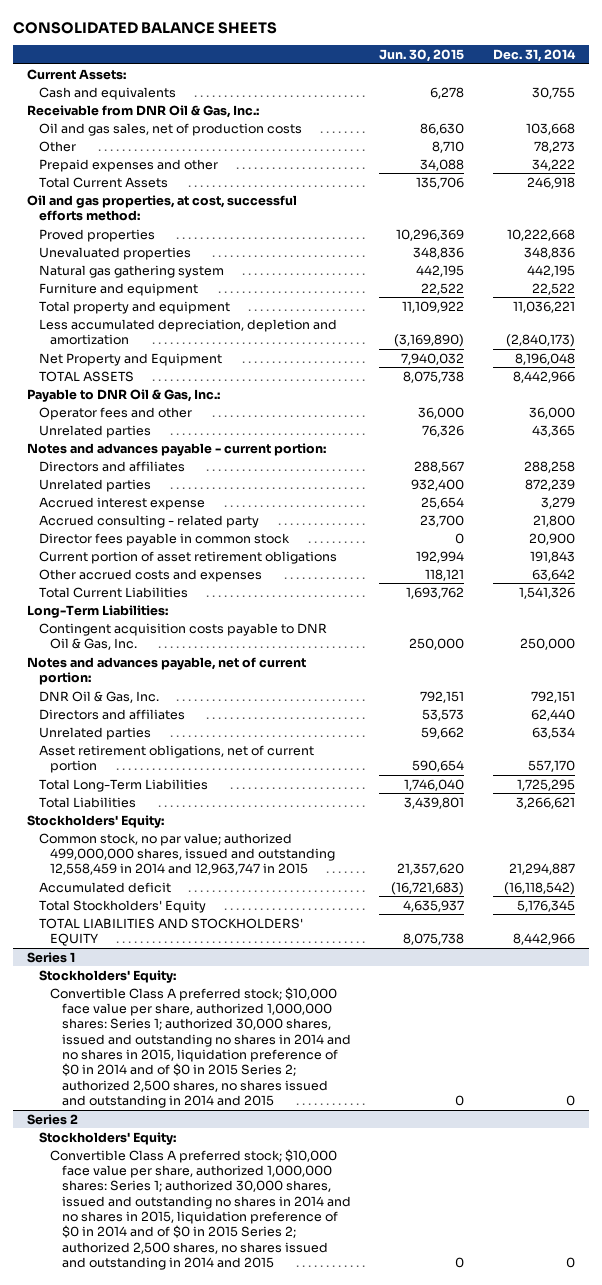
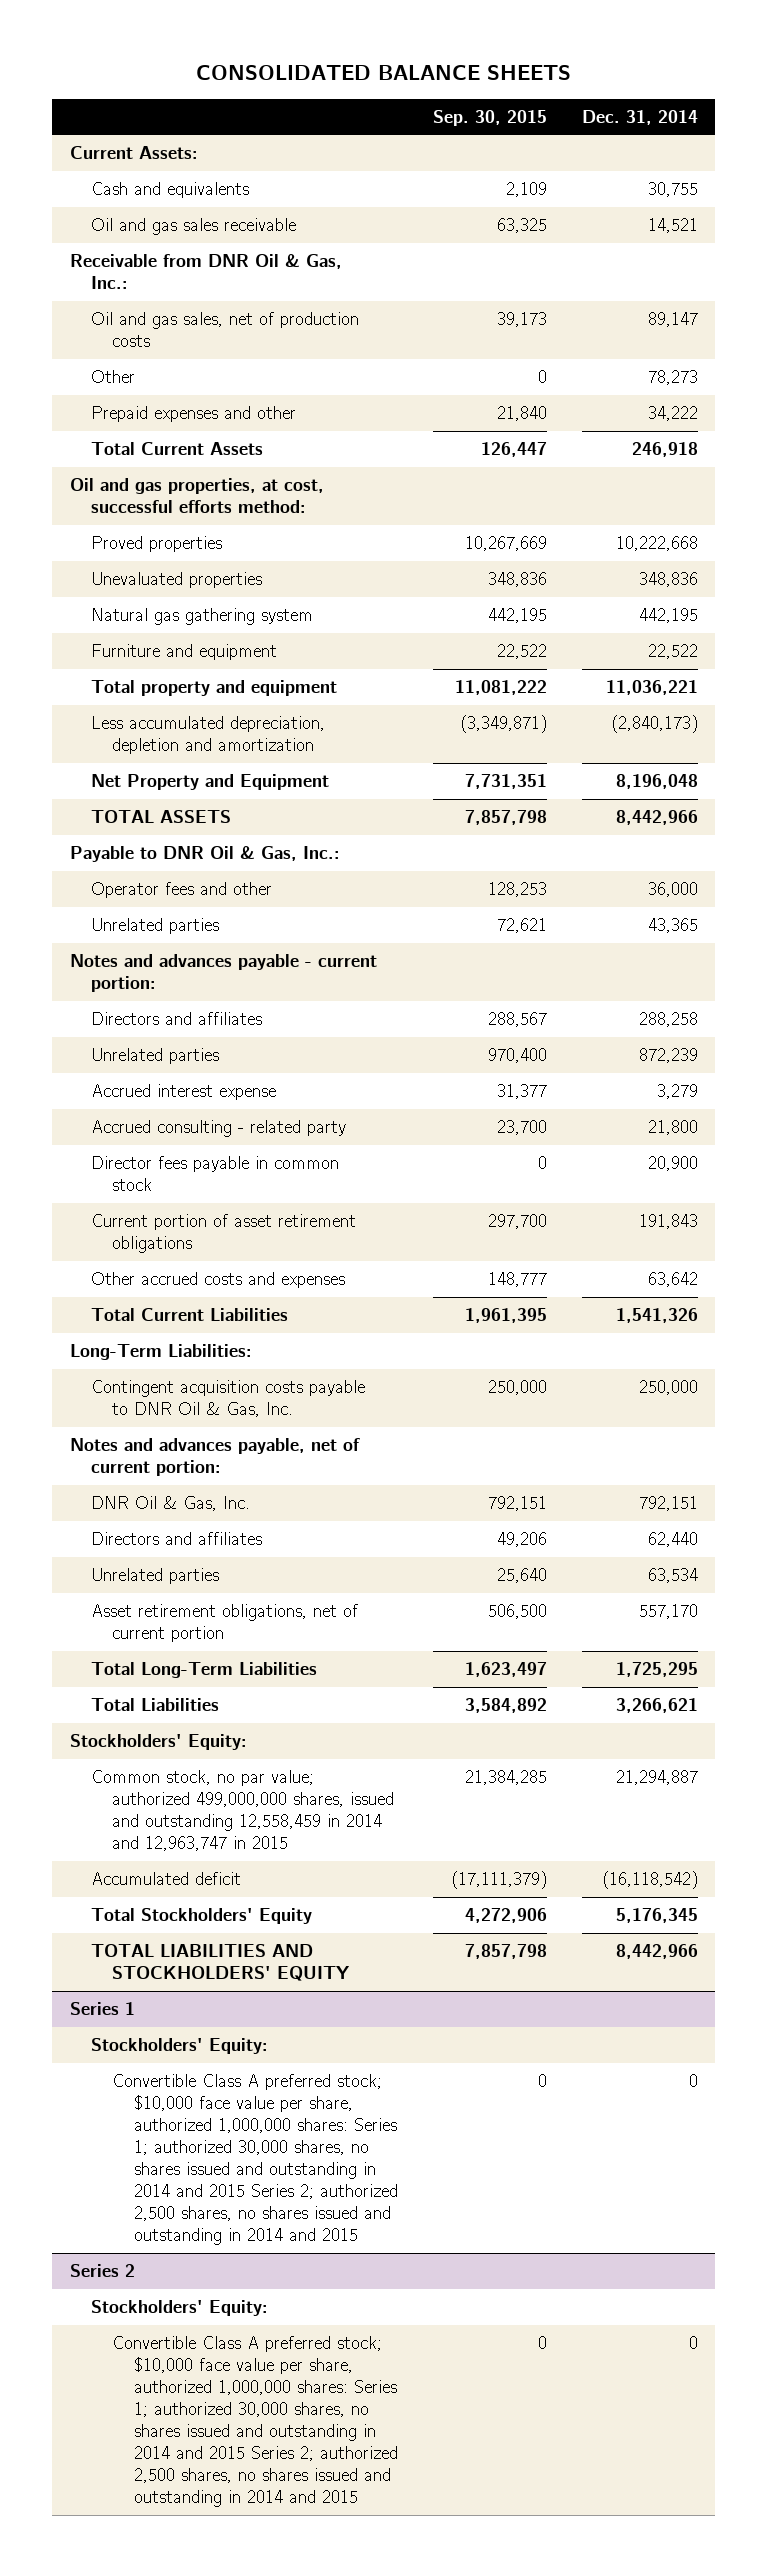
- | Jun. 30, 2015 | Dec. 31, 2014
+ | Sep. 30, 2015 | Dec. 31, 2014
+ Oil and gas sales receivable | 63,325 | 14,521
- Oil and gas sales, net of production costs | 86,630 | 103,668
+ Oil and gas sales, net of production costs | 39,173 | 89,147
@ Series 1
- Convertible Class A preferred stock; $10,000 face value per share, authorized 1,000,000 shares: Series 1; authorized 30,000 shares, issued and outstanding no shares in 2014 and no shares in 2015, liquidation preference of $0 in 2014 and of $0 in 2015 Series 2; authorized 2,500 shares, no shares issued and outstanding in 2014 and 2015 | 0 | 0
+ Convertible Class A preferred stock; $10,000 face value per share, authorized 1,000,000 shares: Series 1; authorized 30,000 shares, no shares issued and outstanding in 2014 and 2015 Series 2; authorized 2,500 shares, no shares issued and outstanding in 2014 and 2015 | 0 | 0
@ Series 2
- Convertible Class A preferred stock; $10,000 face value per share, authorized 1,000,000 shares: Series 1; authorized 30,000 shares, issued and outstanding no shares in 2014 and no shares in 2015, liquidation preference of $0 in 2014 and of $0 in 2015 Series 2; authorized 2,500 shares, no shares issued and outstanding in 2014 and 2015 | 0 | 0
+ Convertible Class A preferred stock; $10,000 face value per share, authorized 1,000,000 shares: Series 1; authorized 30,000 shares, no shares issued and outstanding in 2014 and 2015 Series 2; authorized 2,500 shares, no shares issued and outstanding in 2014 and 2015 | 0 | 0

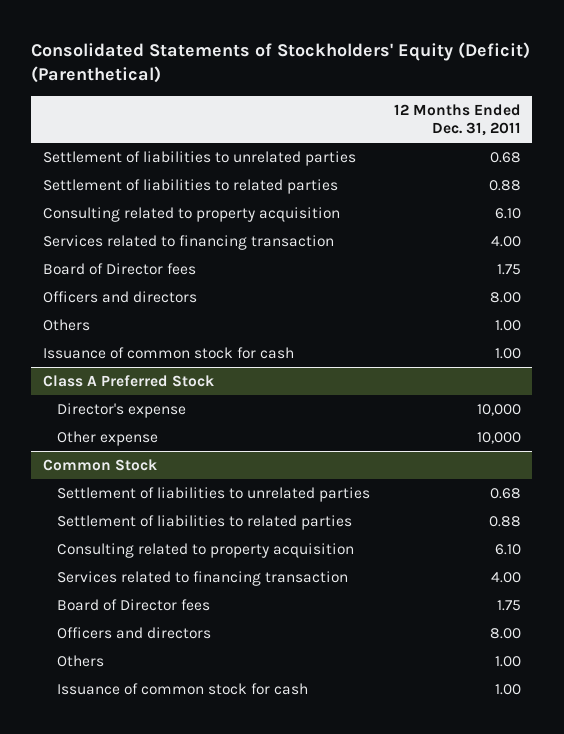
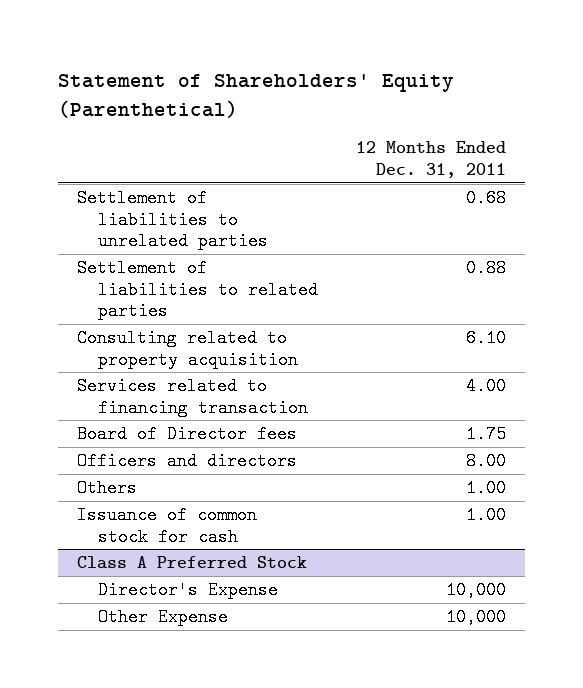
- Consolidated Statements of Stockholders' Equity (Deficit) (Parenthetical)
+ Statement of Shareholders' Equity (Parenthetical)
@ Class A Preferred Stock
- Director's expense | 10,000
- Other expense | 10,000
- Common Stock
- Settlement of liabilities to unrelated parties | 0.68
- Settlement of liabilities to related parties | 0.88
- Consulting related to property acquisition | 6.10
- Services related to financing transaction | 4.00
- Board of Director fees | 1.75
- Officers and directors | 8.00
- Others | 1.00
- Issuance of common stock for cash | 1.00
@ Class A Preferred Stock
+ Director's Expense | 10,000
+ Other Expense | 10,000

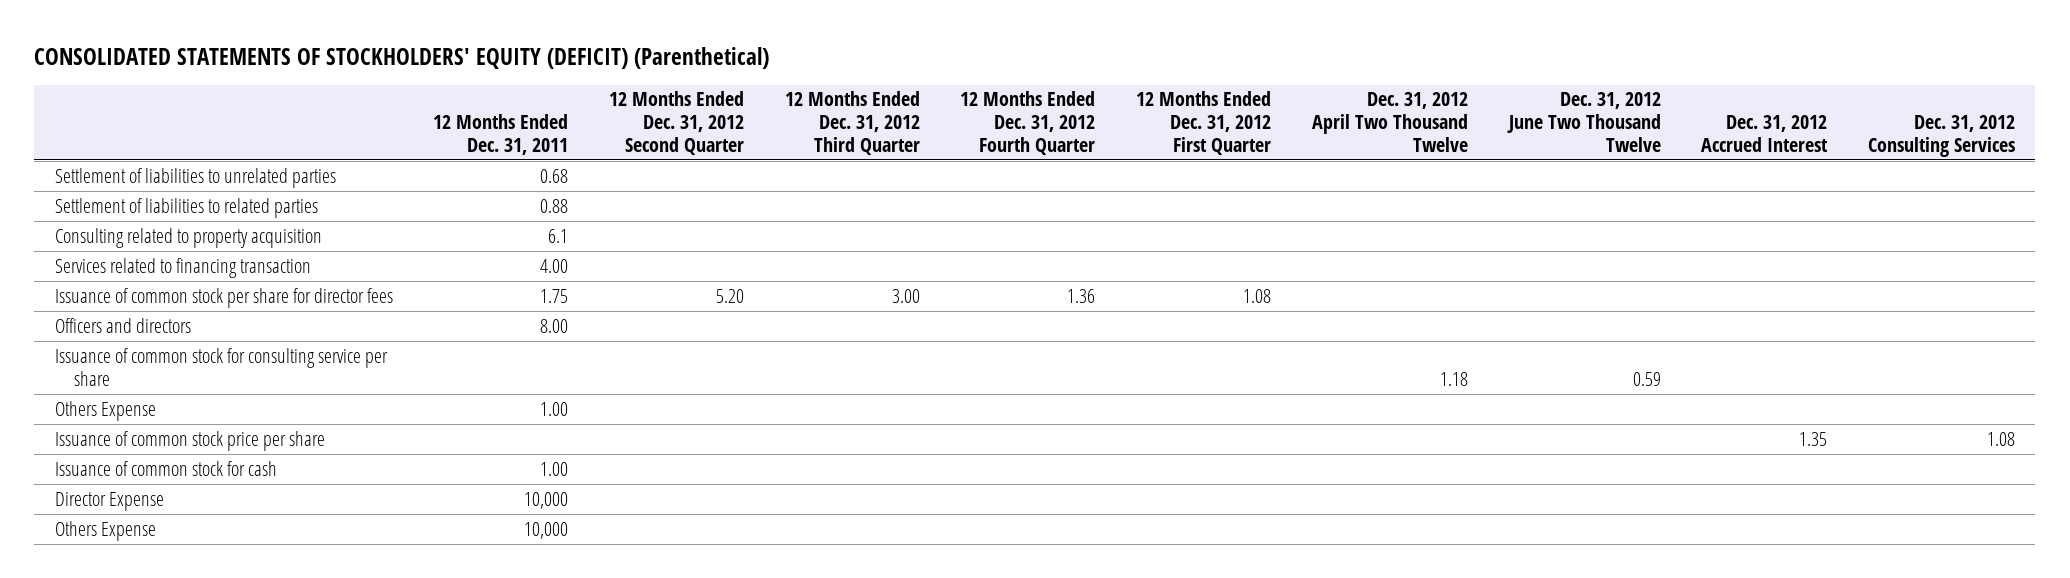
- Statement of Shareholders' Equity (Parenthetical)
+ CONSOLIDATED STATEMENTS OF STOCKHOLDERS' EQUITY (DEFICIT) (Parenthetical)
- | 12 Months Ended Dec. 31, 2011
+ | 12 Months Ended Dec. 31, 2011 | 12 Months Ended Dec. 31, 2012 Second Quarter | 12 Months Ended Dec. 31, 2012 Third Quarter | 12 Months Ended Dec. 31, 2012 Fourth Quarter | 12 Months Ended Dec. 31, 2012 First Quarter | Dec. 31, 2012 April Two Thousand Twelve | Dec. 31, 2012 June Two Thousand Twelve | Dec. 31, 2012 Accrued Interest | Dec. 31, 2012 Consulting Services
- Consulting related to property acquisition | 6.10
+ Consulting related to property acquisition | 6.1 | | | | | | | |
- Board of Director fees | 1.75
+ Issuance of common stock per share for director fees | 1.75 | 5.20 | 3.00 | 1.36 | 1.08 | | | |
- Others | 1.00
+ Issuance of common stock for consulting service per share | | | | | | 1.18 | 0.59 | |
+ Others Expense | 1.00 | | | | | | | |
+ Issuance of common stock price per share | | | | | | | | 1.35 | 1.08
- Class A Preferred Stock
- Director's Expense | 10,000
- Other Expense | 10,000
+ Director Expense | 10,000 | | | | | | | |
+ Others Expense | 10,000 | | | | | | | |

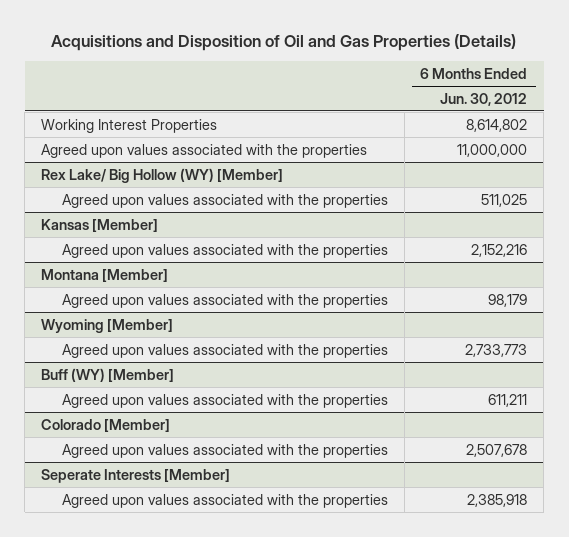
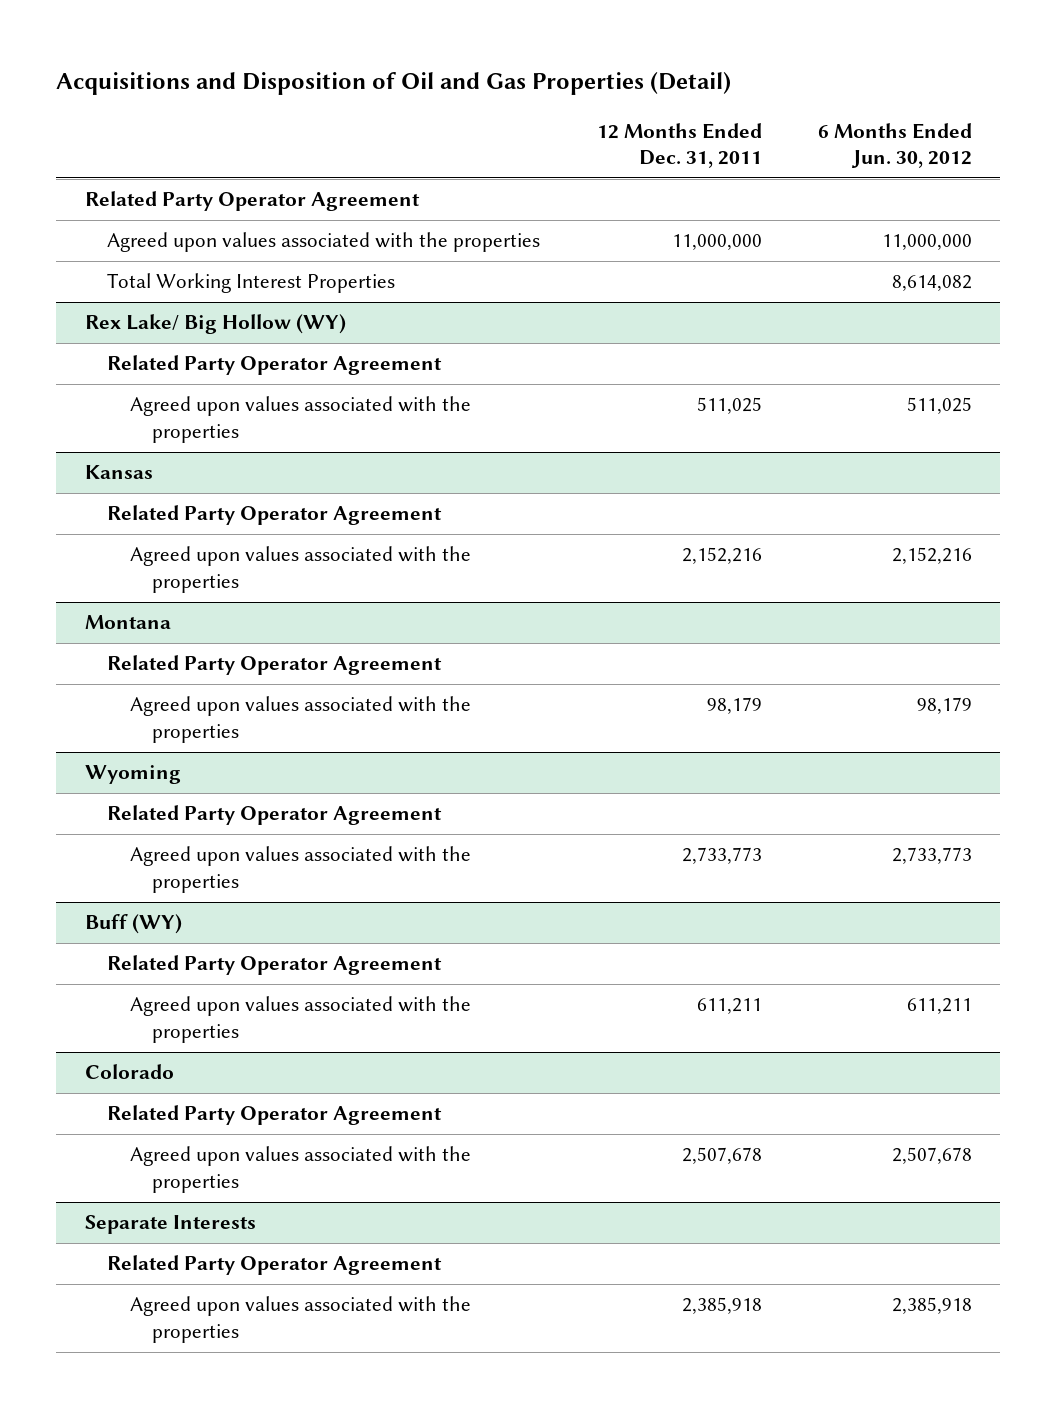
- Acquisitions and Disposition of Oil and Gas Properties (Details)
+ Acquisitions and Disposition of Oil and Gas Properties (Detail)
- | 6 Months Ended Jun. 30, 2012
+ | 12 Months Ended Dec. 31, 2011 | 6 Months Ended Jun. 30, 2012
- Working Interest Properties | 8,614,802
+ Related Party Operator Agreement
- Rex Lake/ Big Hollow (WY) [Member]
+ Total Working Interest Properties | | 8,614,082
+ Rex Lake/ Big Hollow (WY)
+ Related Party Operator Agreement
- Kansas [Member]
+ Kansas
+ Related Party Operator Agreement
- Montana [Member]
+ Montana
+ Related Party Operator Agreement
- Wyoming [Member]
+ Wyoming
+ Related Party Operator Agreement
- Buff (WY) [Member]
+ Buff (WY)
+ Related Party Operator Agreement
- Colorado [Member]
+ Colorado
+ Related Party Operator Agreement
- Seperate Interests [Member]
+ Separate Interests
+ Related Party Operator Agreement

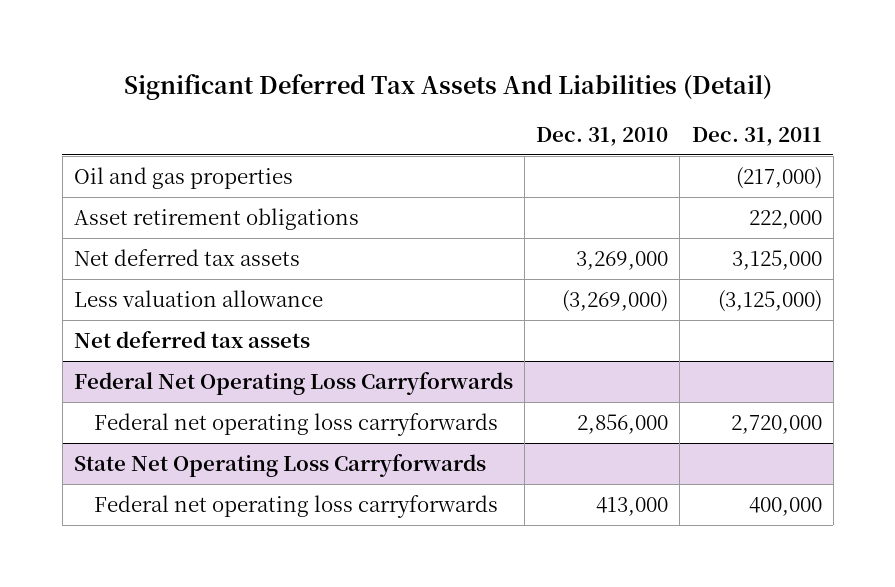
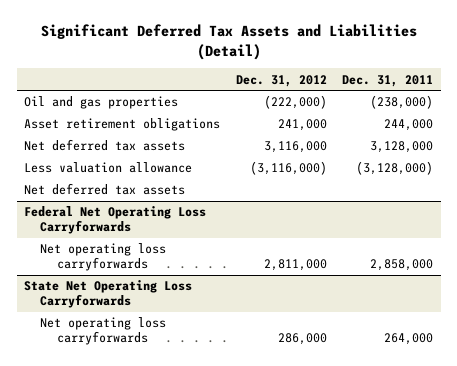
- Significant Deferred Tax Assets And Liabilities (Detail)
+ Significant Deferred Tax Assets and Liabilities (Detail)
- | Dec. 31, 2010 | Dec. 31, 2011
+ | Dec. 31, 2012 | Dec. 31, 2011
- Oil and gas properties | | (217,000)
- Asset retirement obligations | | 222,000
- Net deferred tax assets | 3,269,000 | 3,125,000
- Less valuation allowance | (3,269,000) | (3,125,000)
+ Oil and gas properties | (222,000) | (238,000)
+ Asset retirement obligations | 241,000 | 244,000
+ Net deferred tax assets | 3,116,000 | 3,128,000
+ Less valuation allowance | (3,116,000) | (3,128,000)
@ Federal Net Operating Loss Carryforwards
- Federal net operating loss carryforwards | 2,856,000 | 2,720,000
+ Net operating loss carryforwards | 2,811,000 | 2,858,000
@ State Net Operating Loss Carryforwards
- Federal net operating loss carryforwards | 413,000 | 400,000
+ Net operating loss carryforwards | 286,000 | 264,000

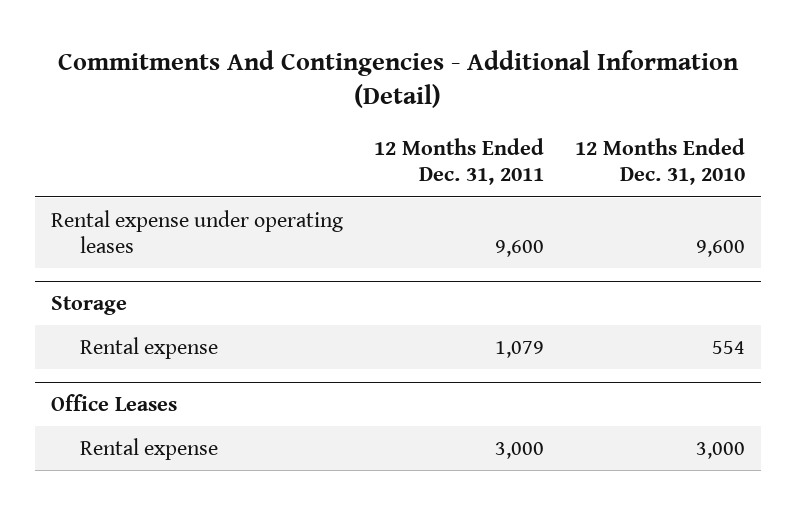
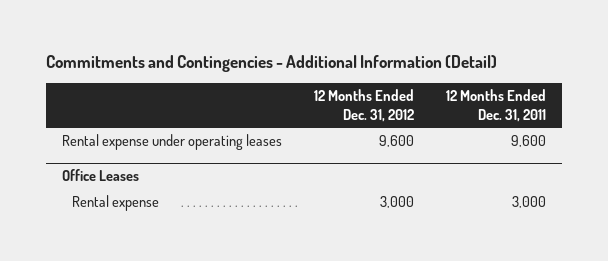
- Commitments And Contingencies - Additional Information (Detail)
+ Commitments and Contingencies - Additional Information (Detail)
- | 12 Months Ended Dec. 31, 2011 | 12 Months Ended Dec. 31, 2010
+ | 12 Months Ended Dec. 31, 2012 | 12 Months Ended Dec. 31, 2011
- Storage
- Rental expense | 1,079 | 554

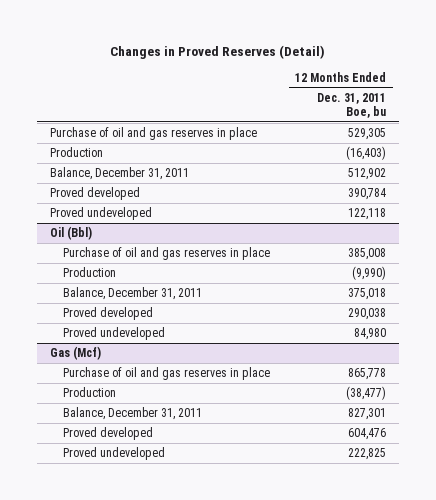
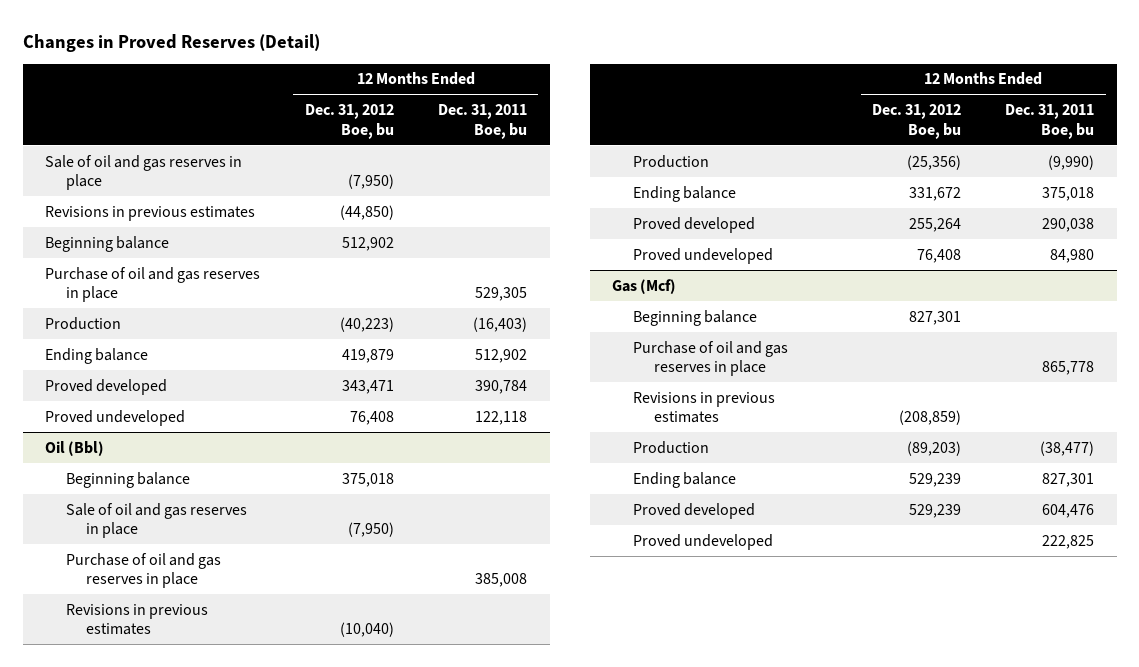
- | 12 Months Ended Dec. 31, 2011 Boe, bu
+ | 12 Months Ended Dec. 31, 2012 Boe, bu | 12 Months Ended Dec. 31, 2011 Boe, bu
+ Sale of oil and gas reserves in place | (7,950) |
+ Revisions in previous estimates | (44,850) |
+ Beginning balance | 512,902 |
- Balance, December 31, 2011 | 512,902
+ Ending balance | 419,879 | 512,902
@ Oil (Bbl)
+ Beginning balance | 375,018 |
+ Sale of oil and gas reserves in place | (7,950) |
+ Revisions in previous estimates | (10,040) |
- Balance, December 31, 2011 | 375,018
+ Ending balance | 331,672 | 375,018
@ Gas (Mcf)
+ Beginning balance | 827,301 |
+ Revisions in previous estimates | (208,859) |
- Balance, December 31, 2011 | 827,301
+ Ending balance | 529,239 | 827,301

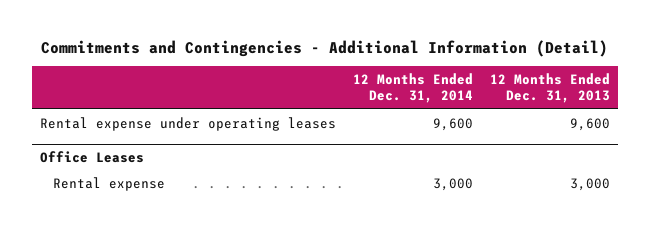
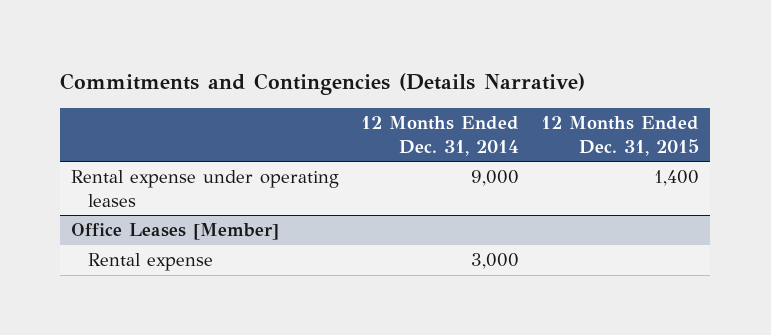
- Commitments and Contingencies - Additional Information (Detail)
+ Commitments and Contingencies (Details Narrative)
- | 12 Months Ended Dec. 31, 2014 | 12 Months Ended Dec. 31, 2013
+ | 12 Months Ended Dec. 31, 2014 | 12 Months Ended Dec. 31, 2015
- Rental expense under operating leases | 9,600 | 9,600
- Office Leases
+ Rental expense under operating leases | 9,000 | 1,400
+ Office Leases [Member]

